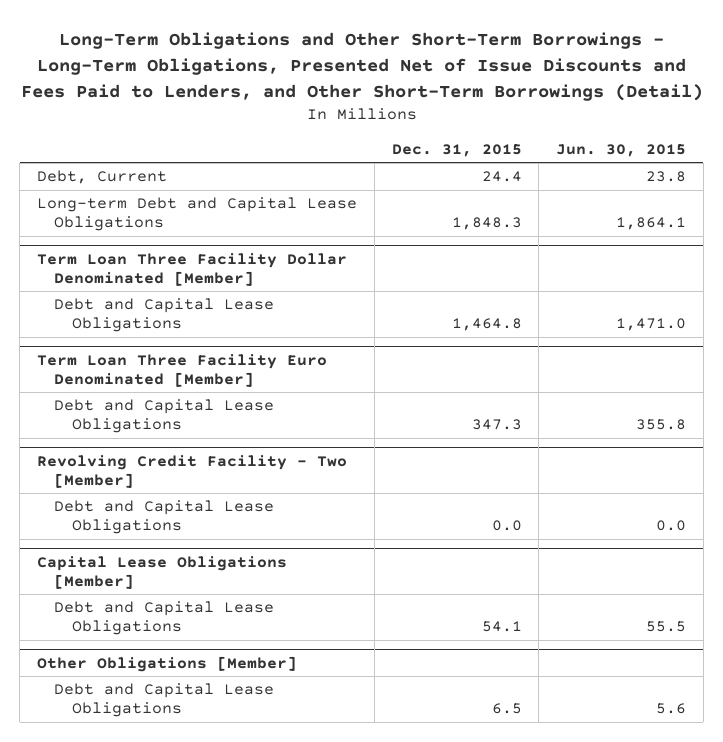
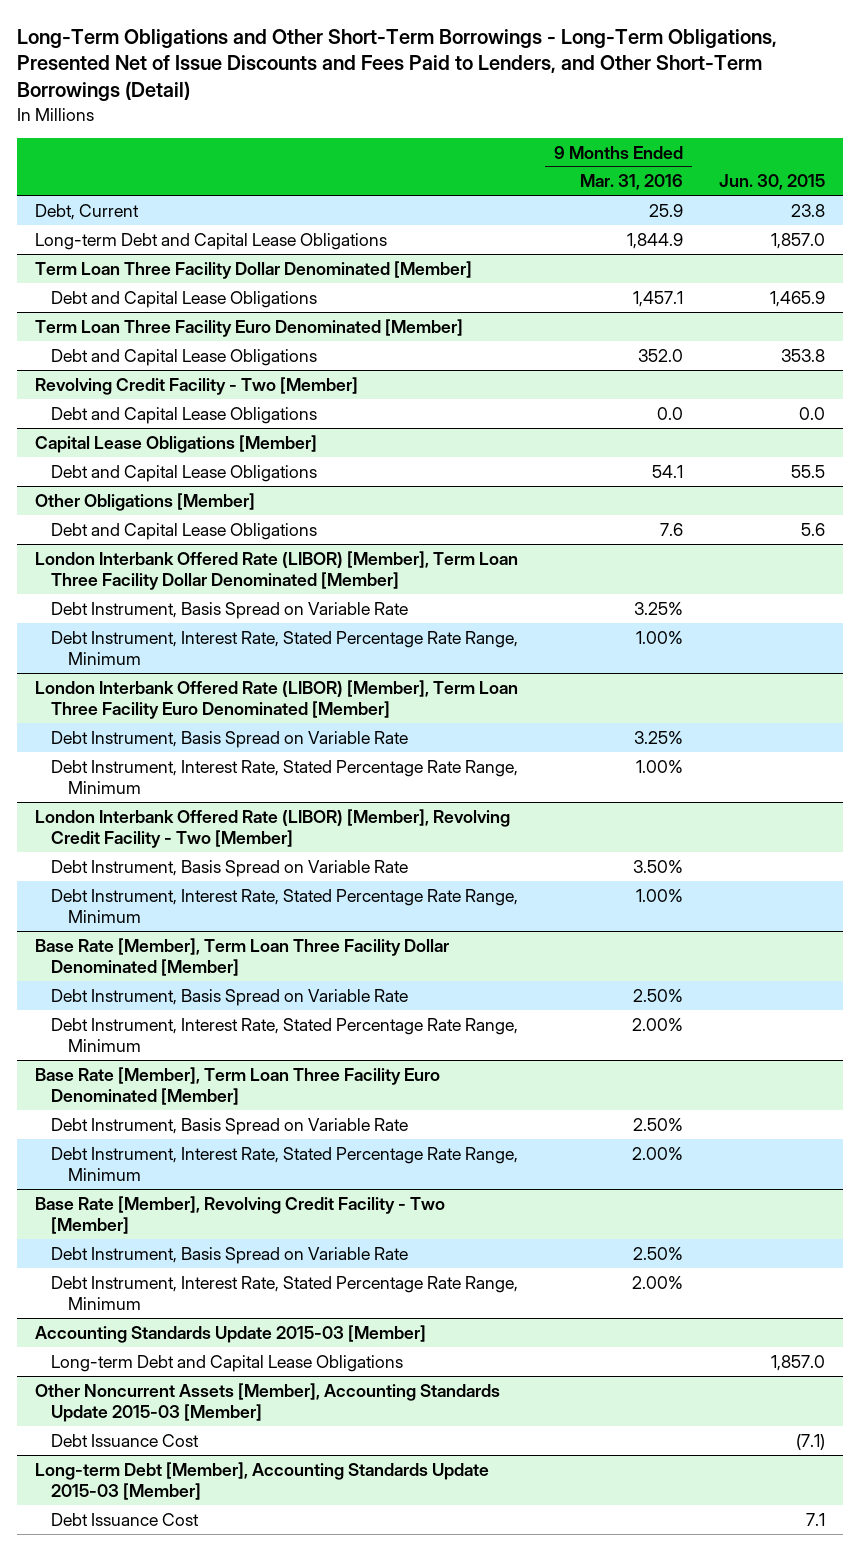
- | Dec. 31, 2015 | Jun. 30, 2015
+ | 9 Months Ended Mar. 31, 2016 | Jun. 30, 2015
- Long-term Debt and Capital Lease Obligations | 1,848.3 | 1,864.1
+ Long-term Debt and Capital Lease Obligations | 1,844.9 | 1,857.0
@ Term Loan Three Facility Dollar Denominated [Member]
- Debt and Capital Lease Obligations | 1,464.8 | 1,471.0
+ Debt and Capital Lease Obligations | 1,457.1 | 1,465.9
@ Term Loan Three Facility Euro Denominated [Member]
- Debt and Capital Lease Obligations | 347.3 | 355.8
+ Debt and Capital Lease Obligations | 352.0 | 353.8
+ London Interbank Offered Rate (LIBOR) [Member], Term Loan Three Facility Dollar Denominated [Member]
+ Debt Instrument, Basis Spread on Variable Rate | 3.25% |
+ Debt Instrument, Interest Rate, Stated Percentage Rate Range, Minimum | 1.00% |
+ London Interbank Offered Rate (LIBOR) [Member], Term Loan Three Facility Euro Denominated [Member]
+ Debt Instrument, Basis Spread on Variable Rate | 3.25% |
+ Debt Instrument, Interest Rate, Stated Percentage Rate Range, Minimum | 1.00% |
+ London Interbank Offered Rate (LIBOR) [Member], Revolving Credit Facility - Two [Member]
+ Debt Instrument, Basis Spread on Variable Rate | 3.50% |
+ Debt Instrument, Interest Rate, Stated Percentage Rate Range, Minimum | 1.00% |
+ Base Rate [Member], Term Loan Three Facility Dollar Denominated [Member]
+ Debt Instrument, Basis Spread on Variable Rate | 2.50% |
+ Debt Instrument, Interest Rate, Stated Percentage Rate Range, Minimum | 2.00% |
+ Base Rate [Member], Term Loan Three Facility Euro Denominated [Member]
+ Debt Instrument, Basis Spread on Variable Rate | 2.50% |
+ Debt Instrument, Interest Rate, Stated Percentage Rate Range, Minimum | 2.00% |
+ Base Rate [Member], Revolving Credit Facility - Two [Member]
+ Debt Instrument, Basis Spread on Variable Rate | 2.50% |
+ Debt Instrument, Interest Rate, Stated Percentage Rate Range, Minimum | 2.00% |
+ Accounting Standards Update 2015-03 [Member]
+ Long-term Debt and Capital Lease Obligations | | 1,857.0
+ Other Noncurrent Assets [Member], Accounting Standards Update 2015-03 [Member]
+ Debt Issuance Cost | | (7.1)
+ Long-term Debt [Member], Accounting Standards Update 2015-03 [Member]
+ Debt Issuance Cost | | 7.1

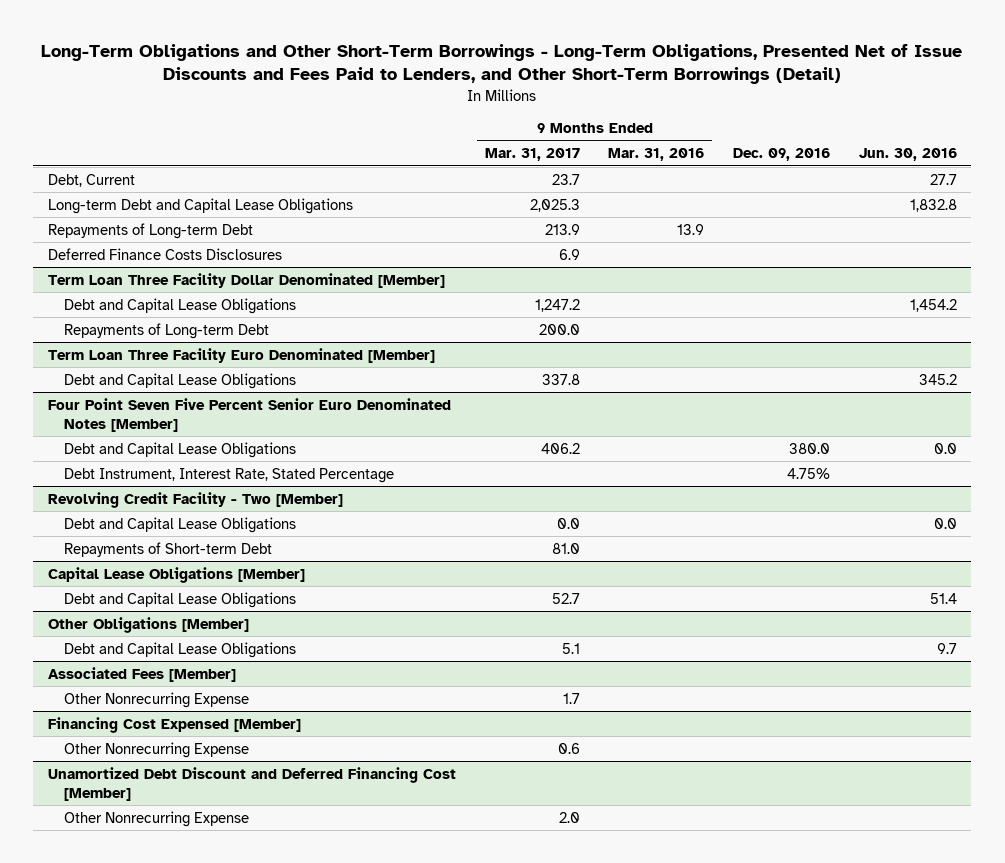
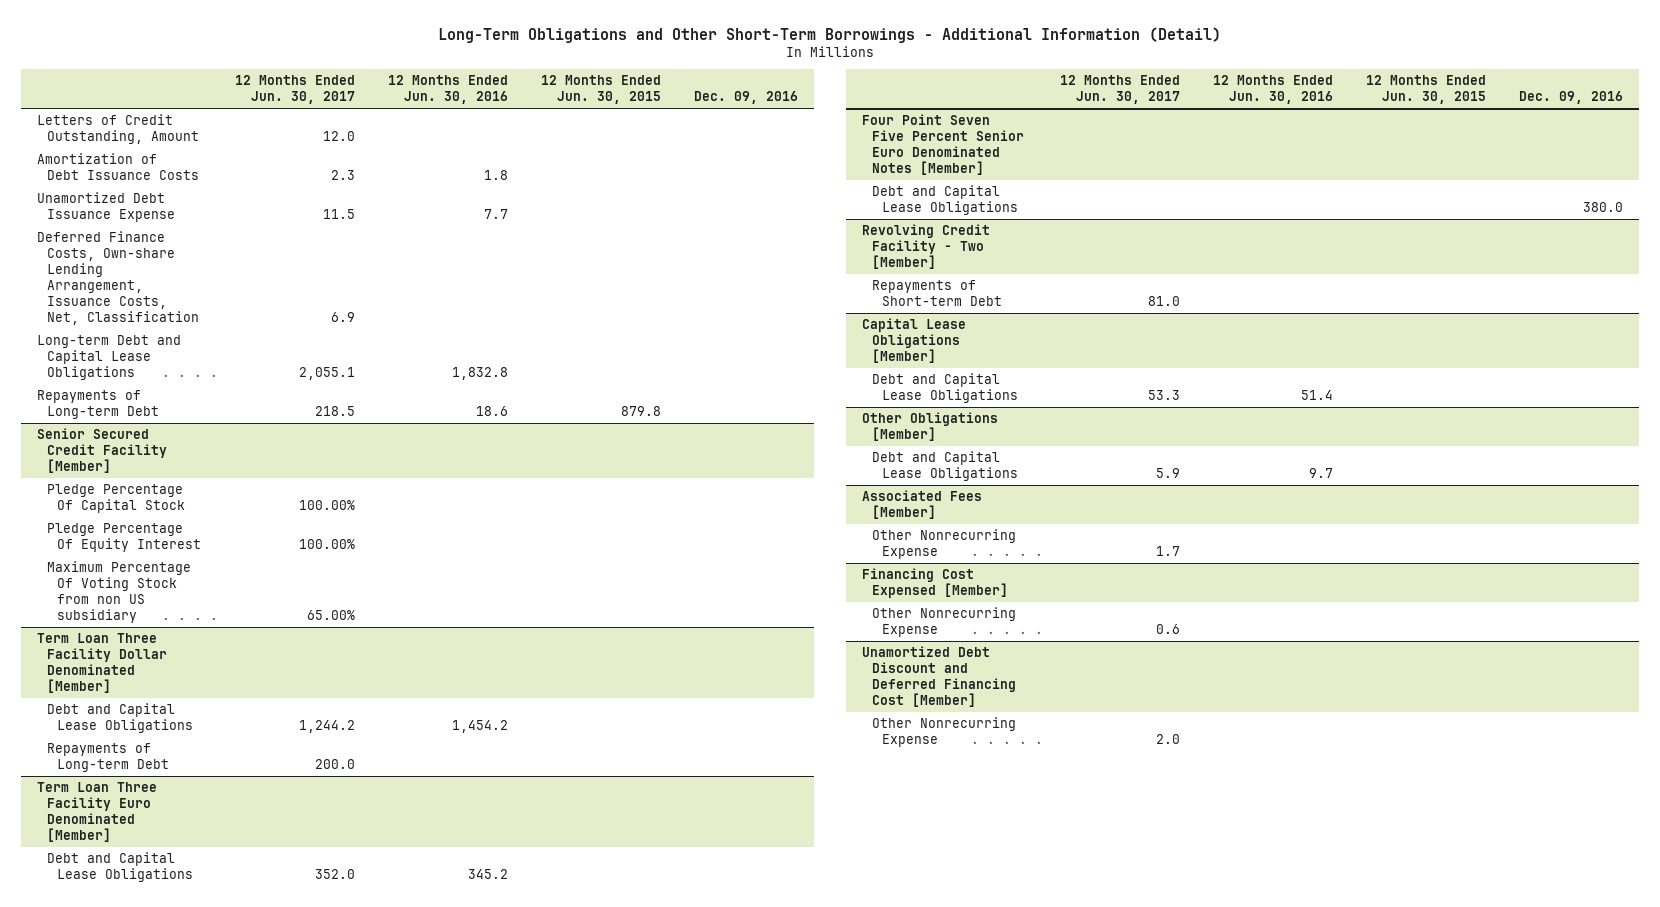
- Long-Term Obligations and Other Short-Term Borrowings - Long-Term Obligations, Presented Net of Issue Discounts and Fees Paid to Lenders, and Other Short-Term Borrowings (Detail)
+ Long-Term Obligations and Other Short-Term Borrowings - Additional Information (Detail)
- | 9 Months Ended Mar. 31, 2017 | 9 Months Ended Mar. 31, 2016 | Dec. 09, 2016 | Jun. 30, 2016
+ | 12 Months Ended Jun. 30, 2017 | 12 Months Ended Jun. 30, 2016 | 12 Months Ended Jun. 30, 2015 | Dec. 09, 2016
- Debt, Current | 23.7 | | | 27.7
+ Letters of Credit Outstanding, Amount | 12.0 | | |
+ Amortization of Debt Issuance Costs | 2.3 | 1.8 | |
+ Unamortized Debt Issuance Expense | 11.5 | 7.7 | |
+ Deferred Finance Costs, Own-share Lending Arrangement, Issuance Costs, Net, Classification | 6.9 | | |
- Deferred Finance Costs Disclosures | 6.9 | | |
+ Senior Secured Credit Facility [Member]
+ Pledge Percentage Of Capital Stock | 100.00% | | |
+ Pledge Percentage Of Equity Interest | 100.00% | | |
+ Maximum Percentage Of Voting Stock from non US subsidiary | 65.00% | | |
@ Four Point Seven Five Percent Senior Euro Denominated Notes [Member]
- Debt Instrument, Interest Rate, Stated Percentage | | | 4.75% |
@ Revolving Credit Facility - Two [Member]
- Debt and Capital Lease Obligations | 0.0 | | | 0.0

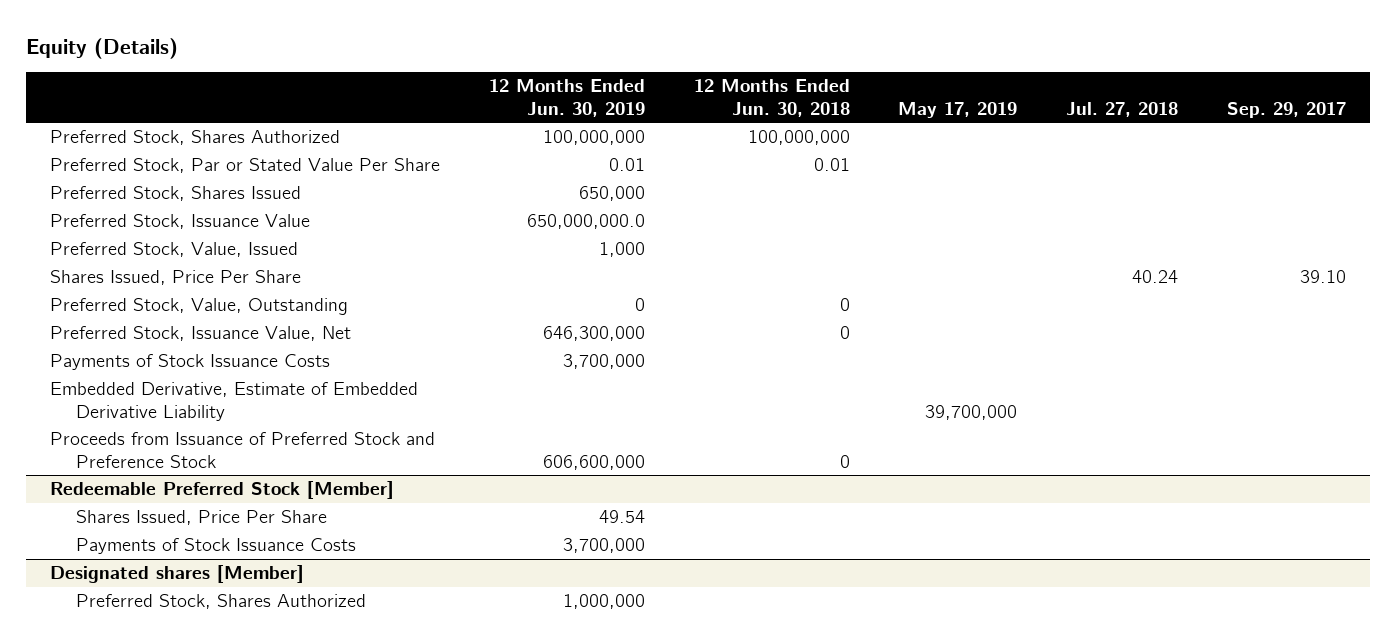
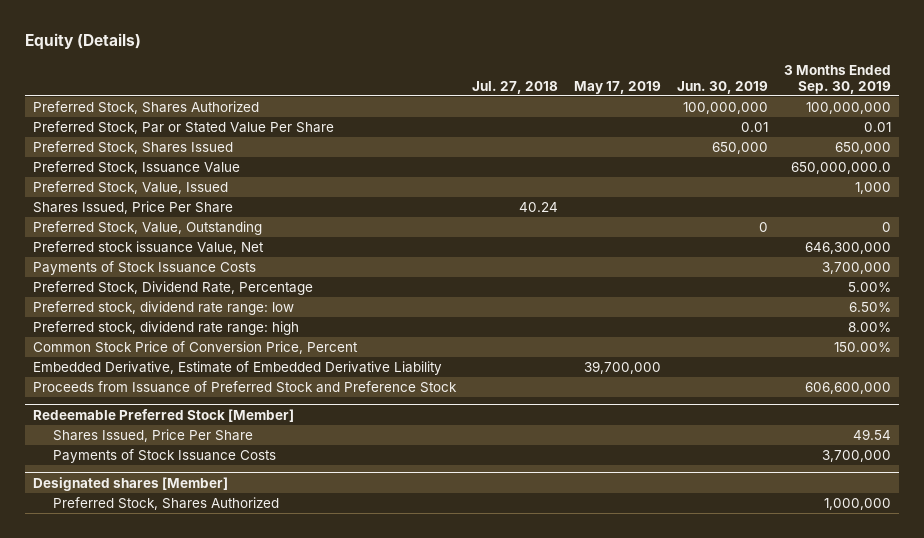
- | 12 Months Ended Jun. 30, 2019 | 12 Months Ended Jun. 30, 2018 | May 17, 2019 | Jul. 27, 2018 | Sep. 29, 2017
+ | Jul. 27, 2018 | May 17, 2019 | Jun. 30, 2019 | 3 Months Ended Sep. 30, 2019
- Preferred Stock, Issuance Value, Net | 646,300,000 | 0 | | |
+ Preferred stock issuance Value, Net | | | | 646,300,000
+ Preferred Stock, Dividend Rate, Percentage | | | | 5.00%
+ Preferred stock, dividend rate range: low | | | | 6.50%
+ Preferred stock, dividend rate range: high | | | | 8.00%
+ Common Stock Price of Conversion Price, Percent | | | | 150.00%

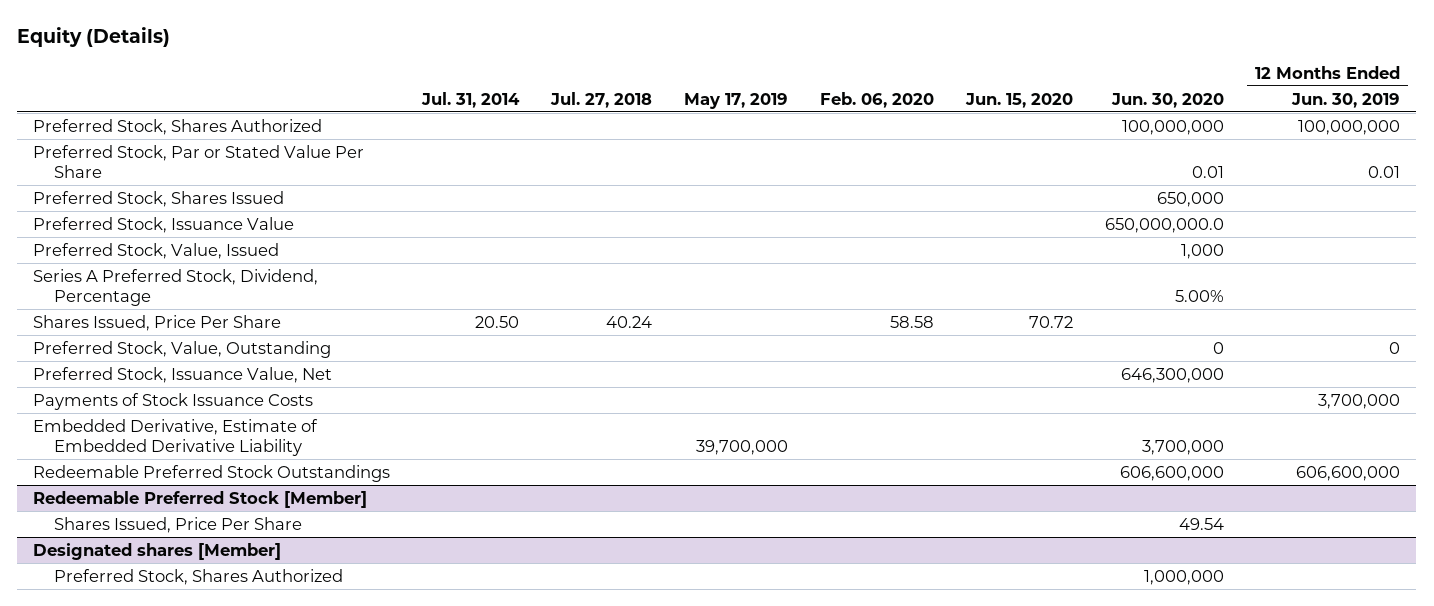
- | Jul. 27, 2018 | May 17, 2019 | Jun. 30, 2019 | 3 Months Ended Sep. 30, 2019
+ | Jul. 31, 2014 | Jul. 27, 2018 | May 17, 2019 | Feb. 06, 2020 | Jun. 15, 2020 | Jun. 30, 2020 | 12 Months Ended Jun. 30, 2019
+ Series A Preferred Stock, Dividend, Percentage | | | | | | 5.00% |
- Preferred stock issuance Value, Net | | | | 646,300,000
+ Preferred Stock, Issuance Value, Net | | | | | | 646,300,000 |
- Preferred Stock, Dividend Rate, Percentage | | | | 5.00%
- Preferred stock, dividend rate range: low | | | | 6.50%
- Preferred stock, dividend rate range: high | | | | 8.00%
- Common Stock Price of Conversion Price, Percent | | | | 150.00%
- Proceeds from Issuance of Preferred Stock and Preference Stock | | | | 606,600,000
+ Redeemable Preferred Stock Outstandings | | | | | | 606,600,000 | 606,600,000
@ Redeemable Preferred Stock [Member]
- Payments of Stock Issuance Costs | | | | 3,700,000

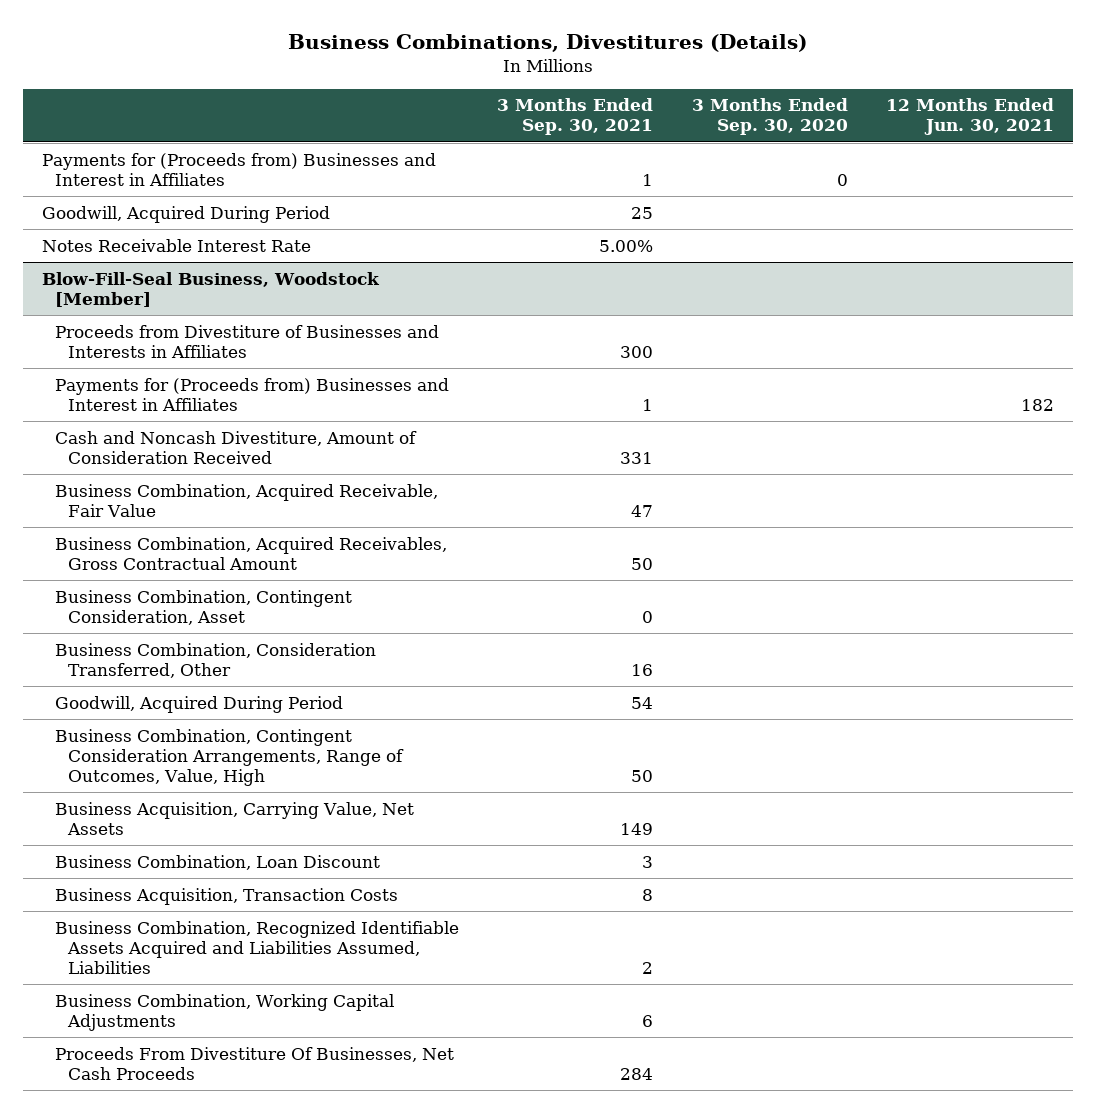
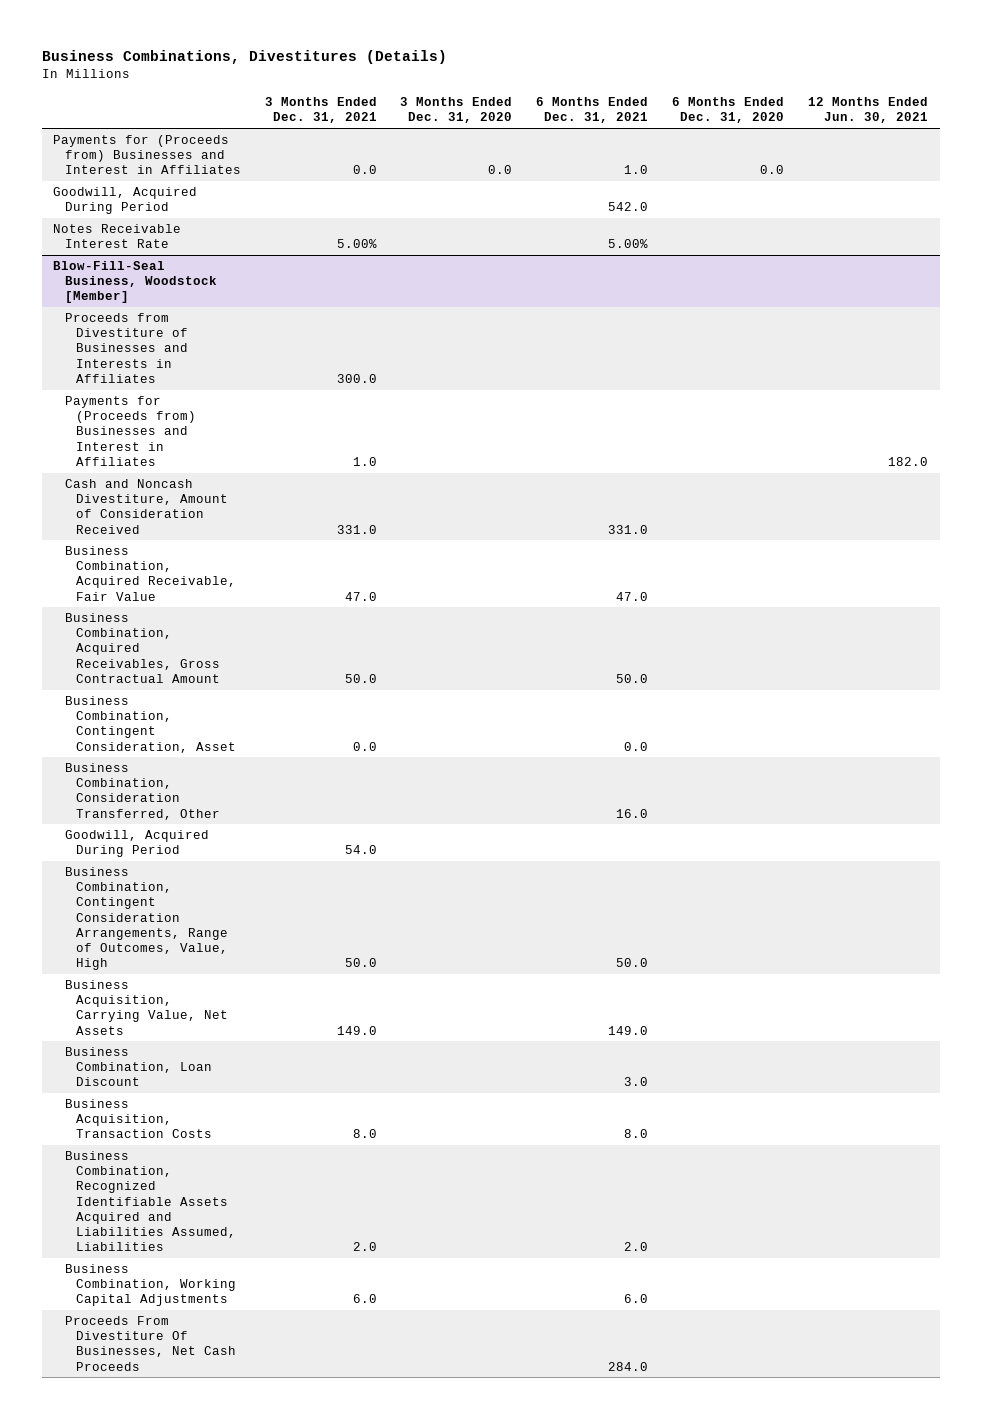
- | 3 Months Ended Sep. 30, 2021 | 3 Months Ended Sep. 30, 2020 | 12 Months Ended Jun. 30, 2021
+ | 3 Months Ended Dec. 31, 2021 | 3 Months Ended Dec. 31, 2020 | 6 Months Ended Dec. 31, 2021 | 6 Months Ended Dec. 31, 2020 | 12 Months Ended Jun. 30, 2021
@ Blow-Fill-Seal Business, Woodstock [Member]
- Payments for (Proceeds from) Businesses and Interest in Affiliates | 1 | | 182
+ Payments for (Proceeds from) Businesses and Interest in Affiliates | 1.0 | | | | 182.0

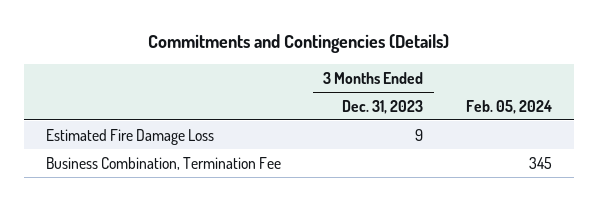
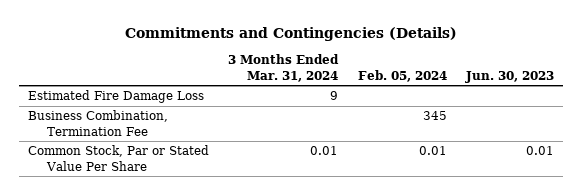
- | 3 Months Ended Dec. 31, 2023 | Feb. 05, 2024
+ | 3 Months Ended Mar. 31, 2024 | Feb. 05, 2024 | Jun. 30, 2023
+ Common Stock, Par or Stated Value Per Share | 0.01 | 0.01 | 0.01

